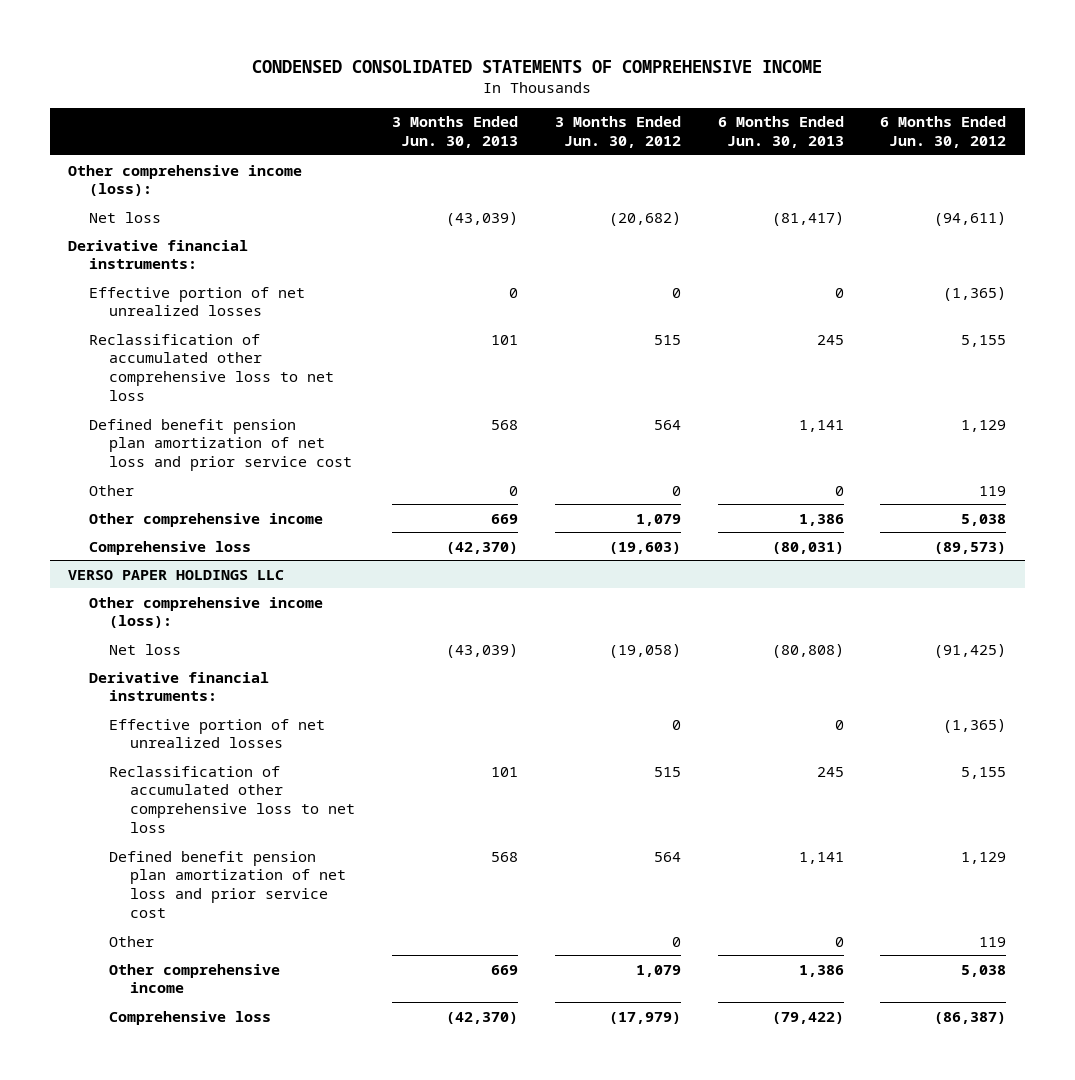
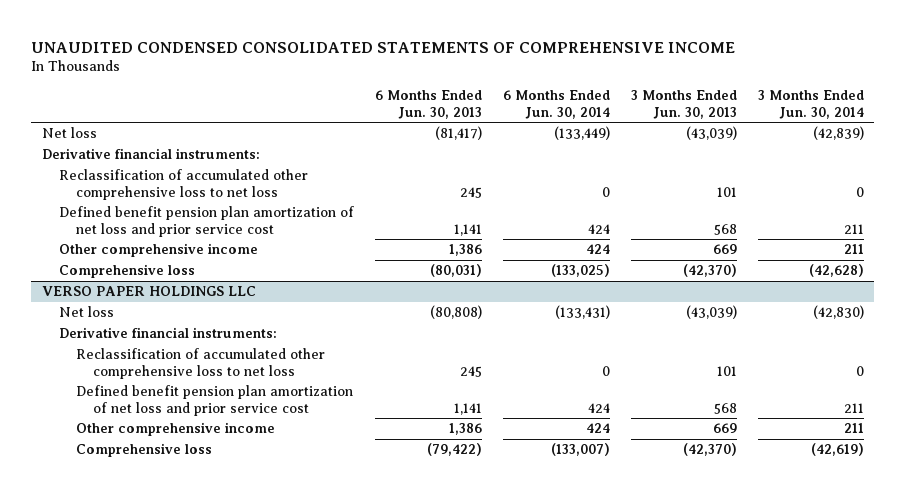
- CONDENSED CONSOLIDATED STATEMENTS OF COMPREHENSIVE INCOME
+ UNAUDITED CONDENSED CONSOLIDATED STATEMENTS OF COMPREHENSIVE INCOME
- | 3 Months Ended Jun. 30, 2013 | 3 Months Ended Jun. 30, 2012 | 6 Months Ended Jun. 30, 2013 | 6 Months Ended Jun. 30, 2012
+ | 6 Months Ended Jun. 30, 2013 | 6 Months Ended Jun. 30, 2014 | 3 Months Ended Jun. 30, 2013 | 3 Months Ended Jun. 30, 2014
- Other comprehensive income (loss):
- Effective portion of net unrealized losses | 0 | 0 | 0 | (1,365)
- Other | 0 | 0 | 0 | 119
@ VERSO PAPER HOLDINGS LLC
- Other comprehensive income (loss):
- Effective portion of net unrealized losses | | 0 | 0 | (1,365)
- Other | | 0 | 0 | 119

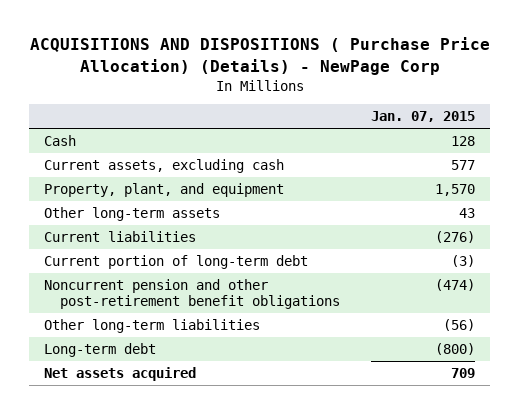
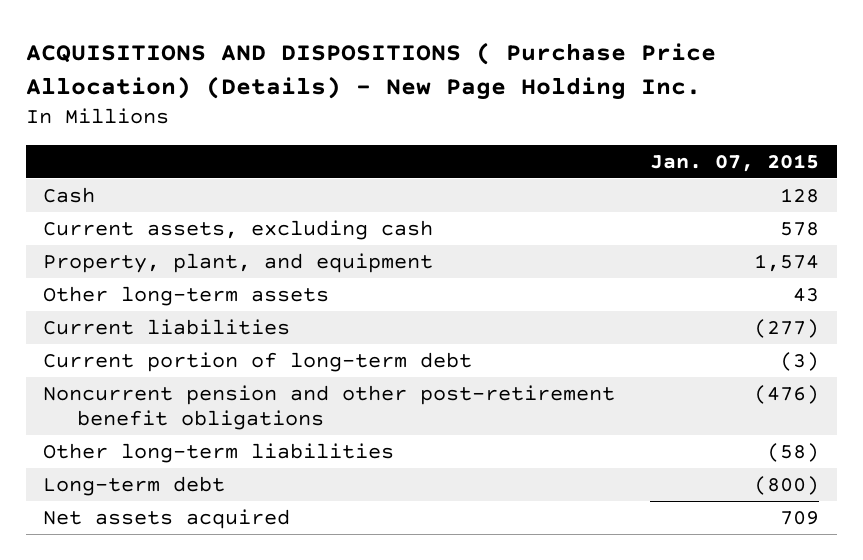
- ACQUISITIONS AND DISPOSITIONS ( Purchase Price Allocation) (Details) - NewPage Corp
+ ACQUISITIONS AND DISPOSITIONS ( Purchase Price Allocation) (Details) - New Page Holding Inc.
- Current assets, excluding cash | 577
- Property, plant, and equipment | 1,570
+ Current assets, excluding cash | 578
+ Property, plant, and equipment | 1,574
- Current liabilities | (276)
+ Current liabilities | (277)
- Noncurrent pension and other post-retirement benefit obligations | (474)
- Other long-term liabilities | (56)
+ Noncurrent pension and other post-retirement benefit obligations | (476)
+ Other long-term liabilities | (58)

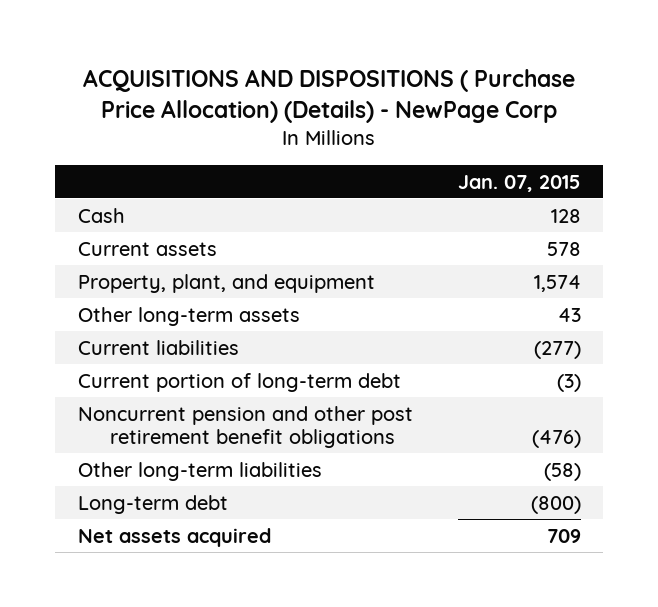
- ACQUISITIONS AND DISPOSITIONS ( Purchase Price Allocation) (Details) - New Page Holding Inc.
+ ACQUISITIONS AND DISPOSITIONS ( Purchase Price Allocation) (Details) - NewPage Corp
- Current assets, excluding cash | 578
+ Current assets | 578
- Noncurrent pension and other post-retirement benefit obligations | (476)
+ Noncurrent pension and other post retirement benefit obligations | (476)

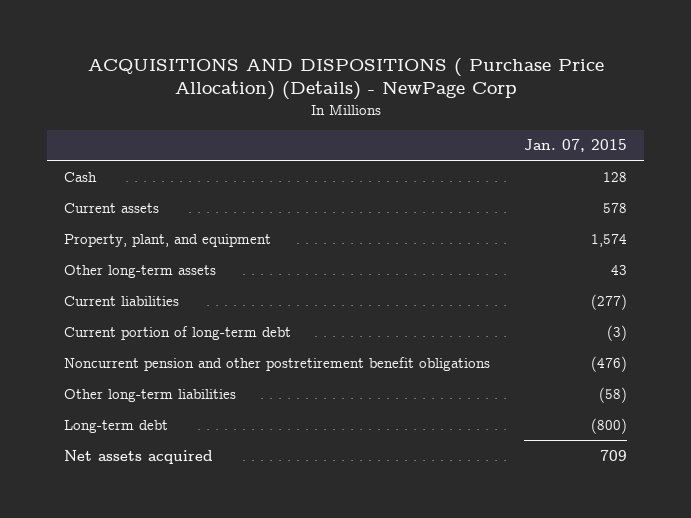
- Noncurrent pension and other post retirement benefit obligations | (476)
+ Noncurrent pension and other postretirement benefit obligations | (476)

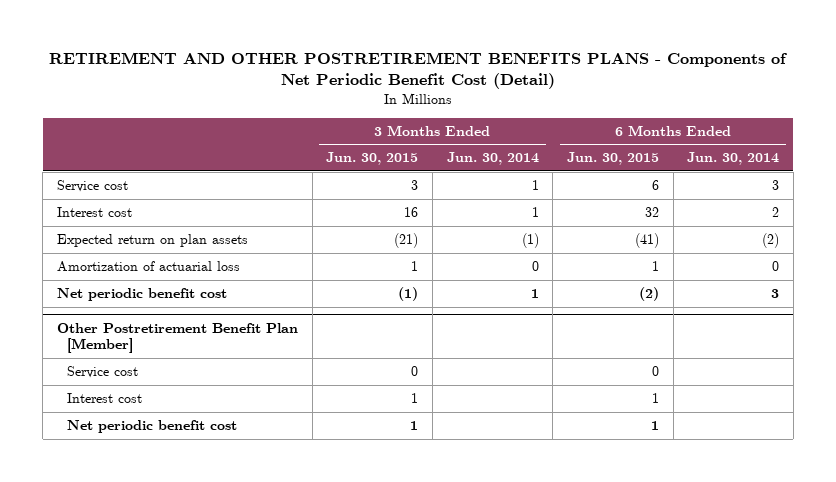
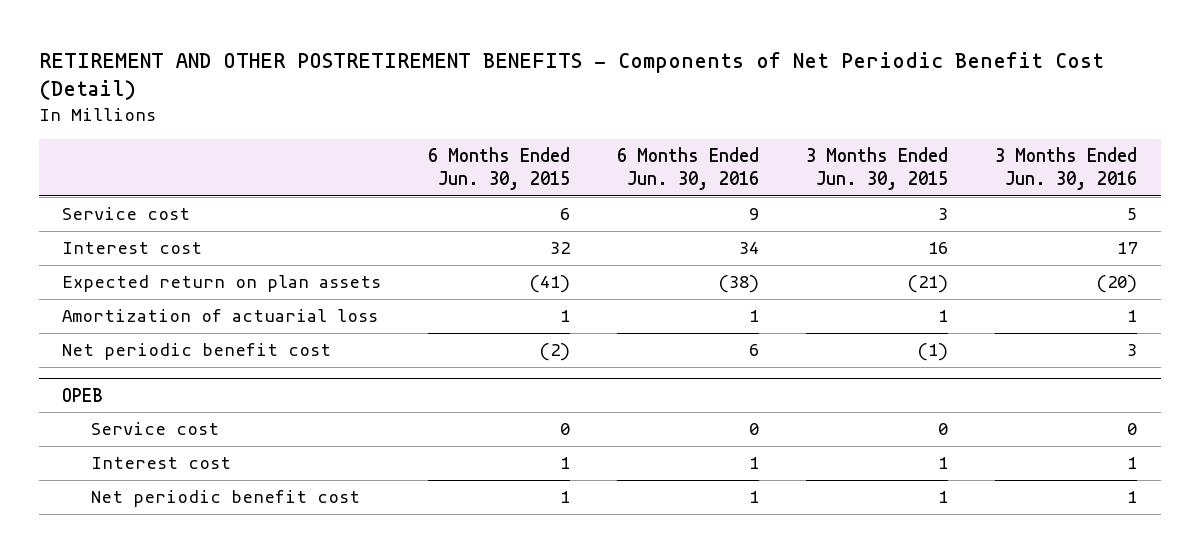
- RETIREMENT AND OTHER POSTRETIREMENT BENEFITS PLANS - Components of Net Periodic Benefit Cost (Detail)
+ RETIREMENT AND OTHER POSTRETIREMENT BENEFITS - Components of Net Periodic Benefit Cost (Detail)
- | 3 Months Ended Jun. 30, 2015 | 3 Months Ended Jun. 30, 2014 | 6 Months Ended Jun. 30, 2015 | 6 Months Ended Jun. 30, 2014
+ | 6 Months Ended Jun. 30, 2015 | 6 Months Ended Jun. 30, 2016 | 3 Months Ended Jun. 30, 2015 | 3 Months Ended Jun. 30, 2016
- Other Postretirement Benefit Plan [Member]
+ OPEB

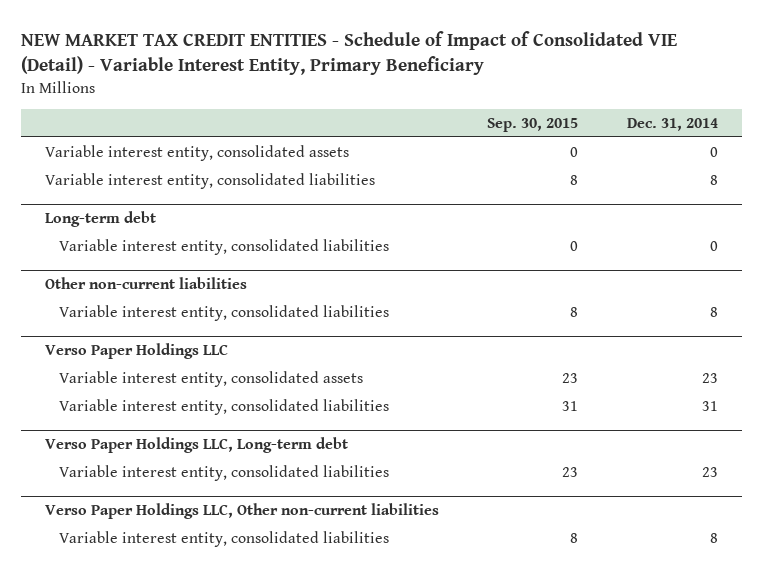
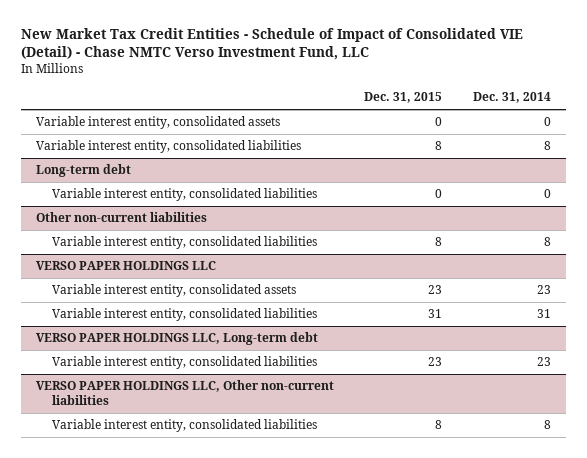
- NEW MARKET TAX CREDIT ENTITIES - Schedule of Impact of Consolidated VIE (Detail) - Variable Interest Entity, Primary Beneficiary
+ New Market Tax Credit Entities - Schedule of Impact of Consolidated VIE (Detail) - Chase NMTC Verso Investment Fund, LLC
- | Sep. 30, 2015 | Dec. 31, 2014
+ | Dec. 31, 2015 | Dec. 31, 2014
- Verso Paper Holdings LLC
+ VERSO PAPER HOLDINGS LLC
- Verso Paper Holdings LLC, Long-term debt
+ VERSO PAPER HOLDINGS LLC, Long-term debt
- Verso Paper Holdings LLC, Other non-current liabilities
+ VERSO PAPER HOLDINGS LLC, Other non-current liabilities

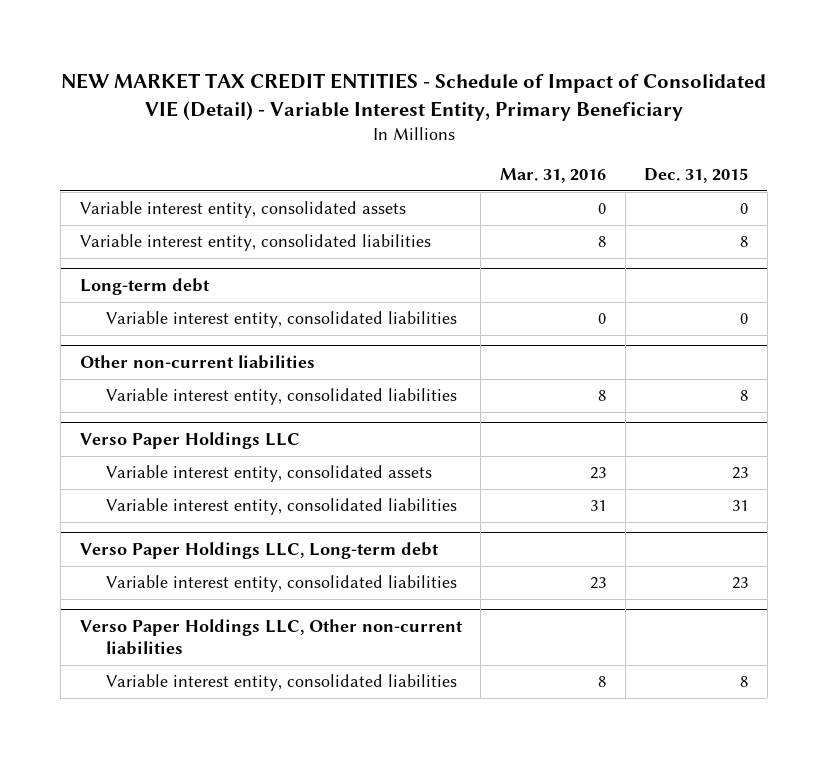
- New Market Tax Credit Entities - Schedule of Impact of Consolidated VIE (Detail) - Chase NMTC Verso Investment Fund, LLC
+ NEW MARKET TAX CREDIT ENTITIES - Schedule of Impact of Consolidated VIE (Detail) - Variable Interest Entity, Primary Beneficiary
- | Dec. 31, 2015 | Dec. 31, 2014
+ | Mar. 31, 2016 | Dec. 31, 2015
- VERSO PAPER HOLDINGS LLC
+ Verso Paper Holdings LLC
- VERSO PAPER HOLDINGS LLC, Long-term debt
+ Verso Paper Holdings LLC, Long-term debt
- VERSO PAPER HOLDINGS LLC, Other non-current liabilities
+ Verso Paper Holdings LLC, Other non-current liabilities

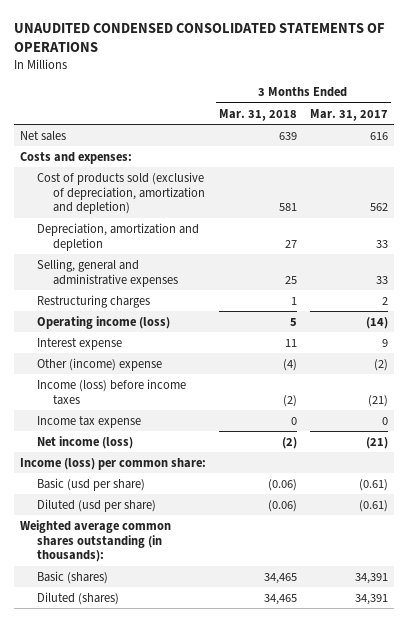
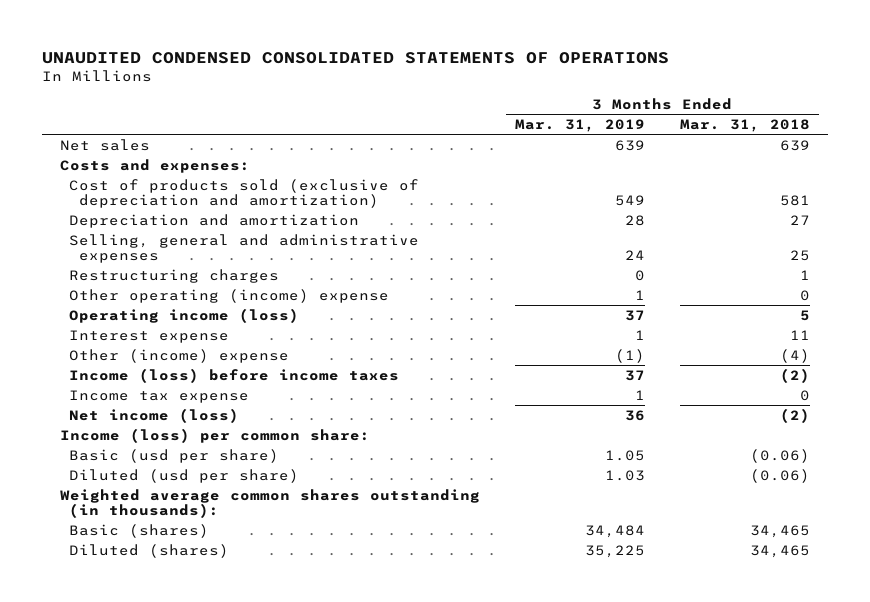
- | 3 Months Ended Mar. 31, 2018 | 3 Months Ended Mar. 31, 2017
+ | 3 Months Ended Mar. 31, 2019 | 3 Months Ended Mar. 31, 2018
- Cost of products sold (exclusive of depreciation, amortization and depletion) | 581 | 562
- Depreciation, amortization and depletion | 27 | 33
+ Cost of products sold (exclusive of depreciation and amortization) | 549 | 581
+ Depreciation and amortization | 28 | 27
+ Other operating (income) expense | 1 | 0

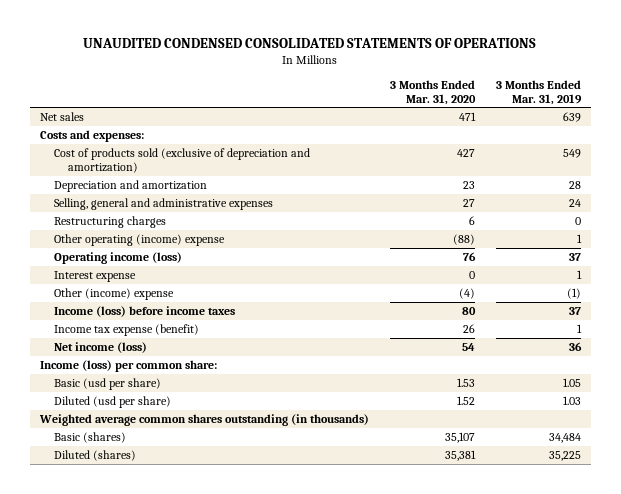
- | 3 Months Ended Mar. 31, 2019 | 3 Months Ended Mar. 31, 2018
+ | 3 Months Ended Mar. 31, 2020 | 3 Months Ended Mar. 31, 2019
- Income tax expense | 1 | 0
+ Income tax expense (benefit) | 26 | 1
- Weighted average common shares outstanding (in thousands):
+ Weighted average common shares outstanding (in thousands)

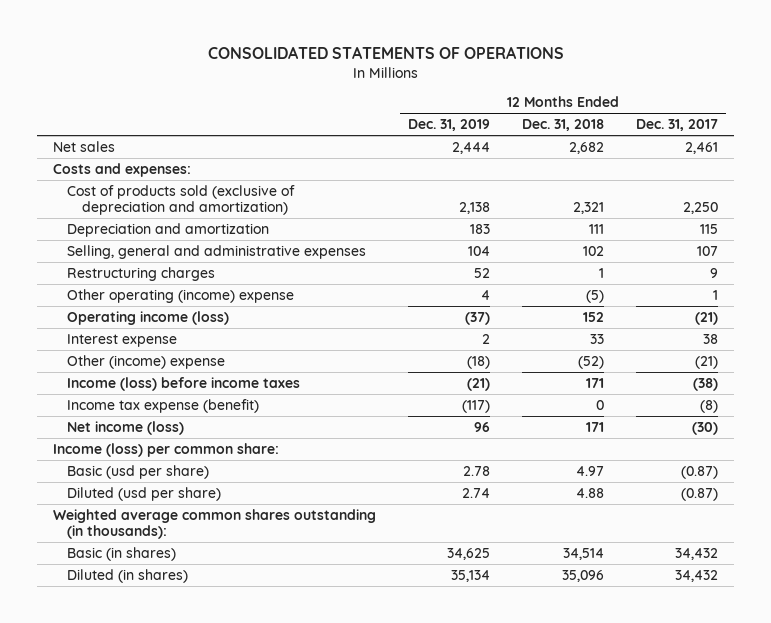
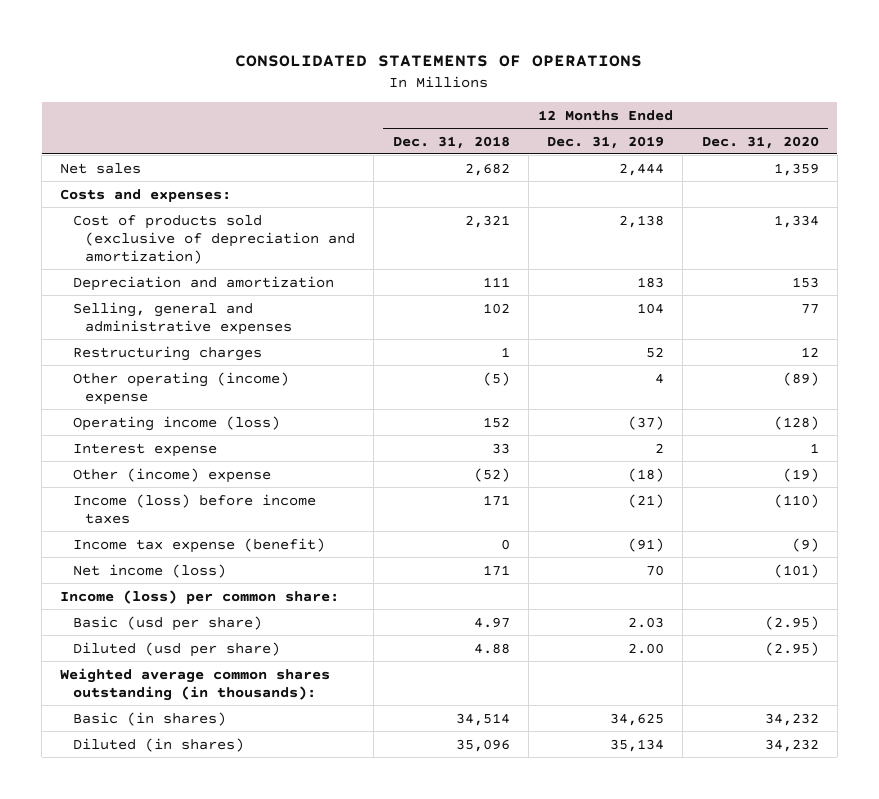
- | 12 Months Ended Dec. 31, 2019 | 12 Months Ended Dec. 31, 2018 | 12 Months Ended Dec. 31, 2017
+ | 12 Months Ended Dec. 31, 2018 | 12 Months Ended Dec. 31, 2019 | 12 Months Ended Dec. 31, 2020
- Income tax expense (benefit) | (117) | 0 | (8)
- Net income (loss) | 96 | 171 | (30)
+ Income tax expense (benefit) | 0 | (91) | (9)
+ Net income (loss) | 171 | 70 | (101)
- Basic (usd per share) | 2.78 | 4.97 | (0.87)
- Diluted (usd per share) | 2.74 | 4.88 | (0.87)
+ Basic (usd per share) | 4.97 | 2.03 | (2.95)
+ Diluted (usd per share) | 4.88 | 2.00 | (2.95)

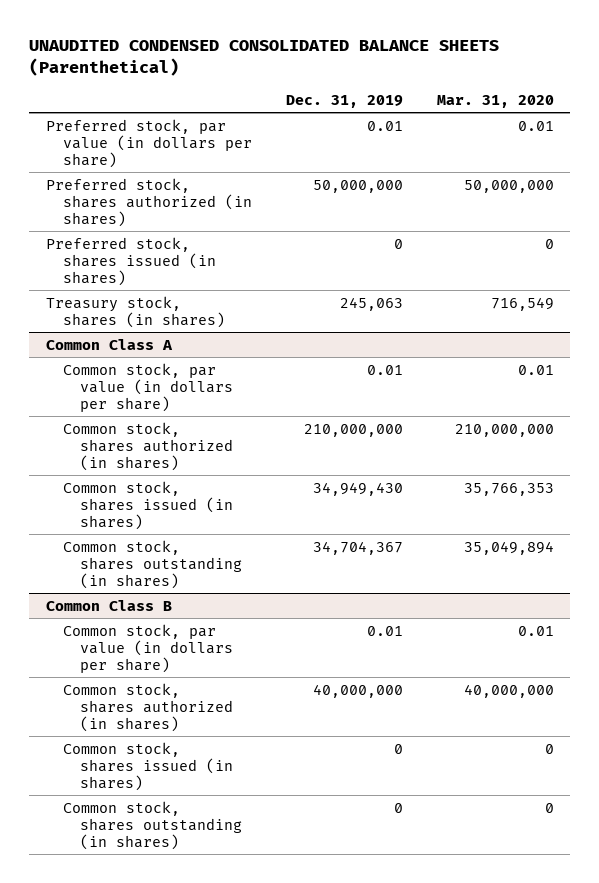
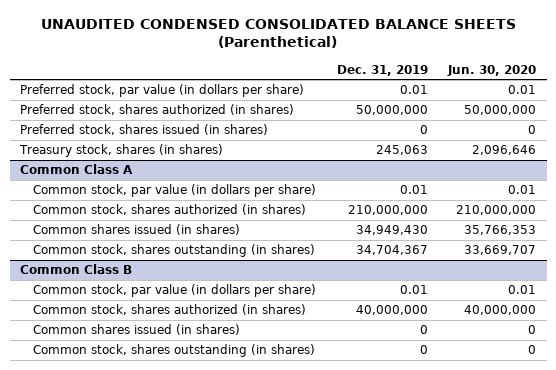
- | Dec. 31, 2019 | Mar. 31, 2020
+ | Dec. 31, 2019 | Jun. 30, 2020
@ Common Class A
- Common stock, shares issued (in shares) | 34,949,430 | 35,766,353
+ Common shares issued (in shares) | 34,949,430 | 35,766,353
@ Common Class B
- Common stock, shares issued (in shares) | 0 | 0
+ Common shares issued (in shares) | 0 | 0

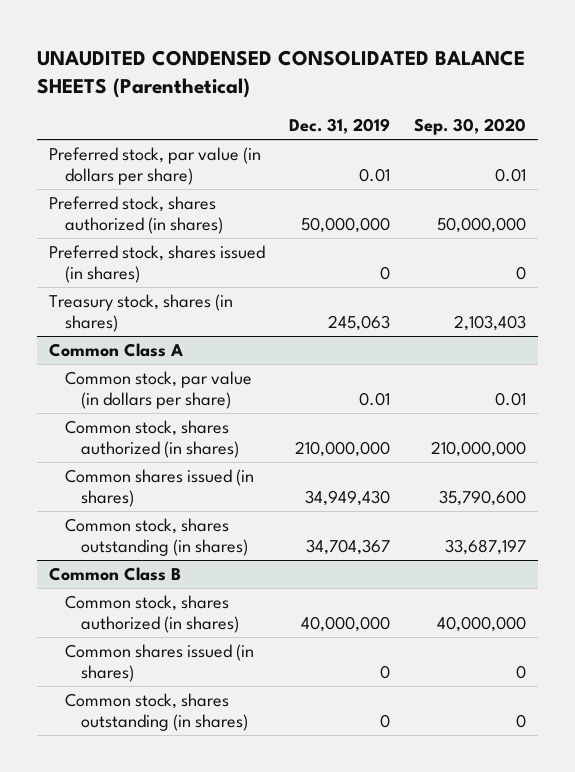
- | Dec. 31, 2019 | Jun. 30, 2020
+ | Dec. 31, 2019 | Sep. 30, 2020
@ Common Class B
- Common stock, par value (in dollars per share) | 0.01 | 0.01

